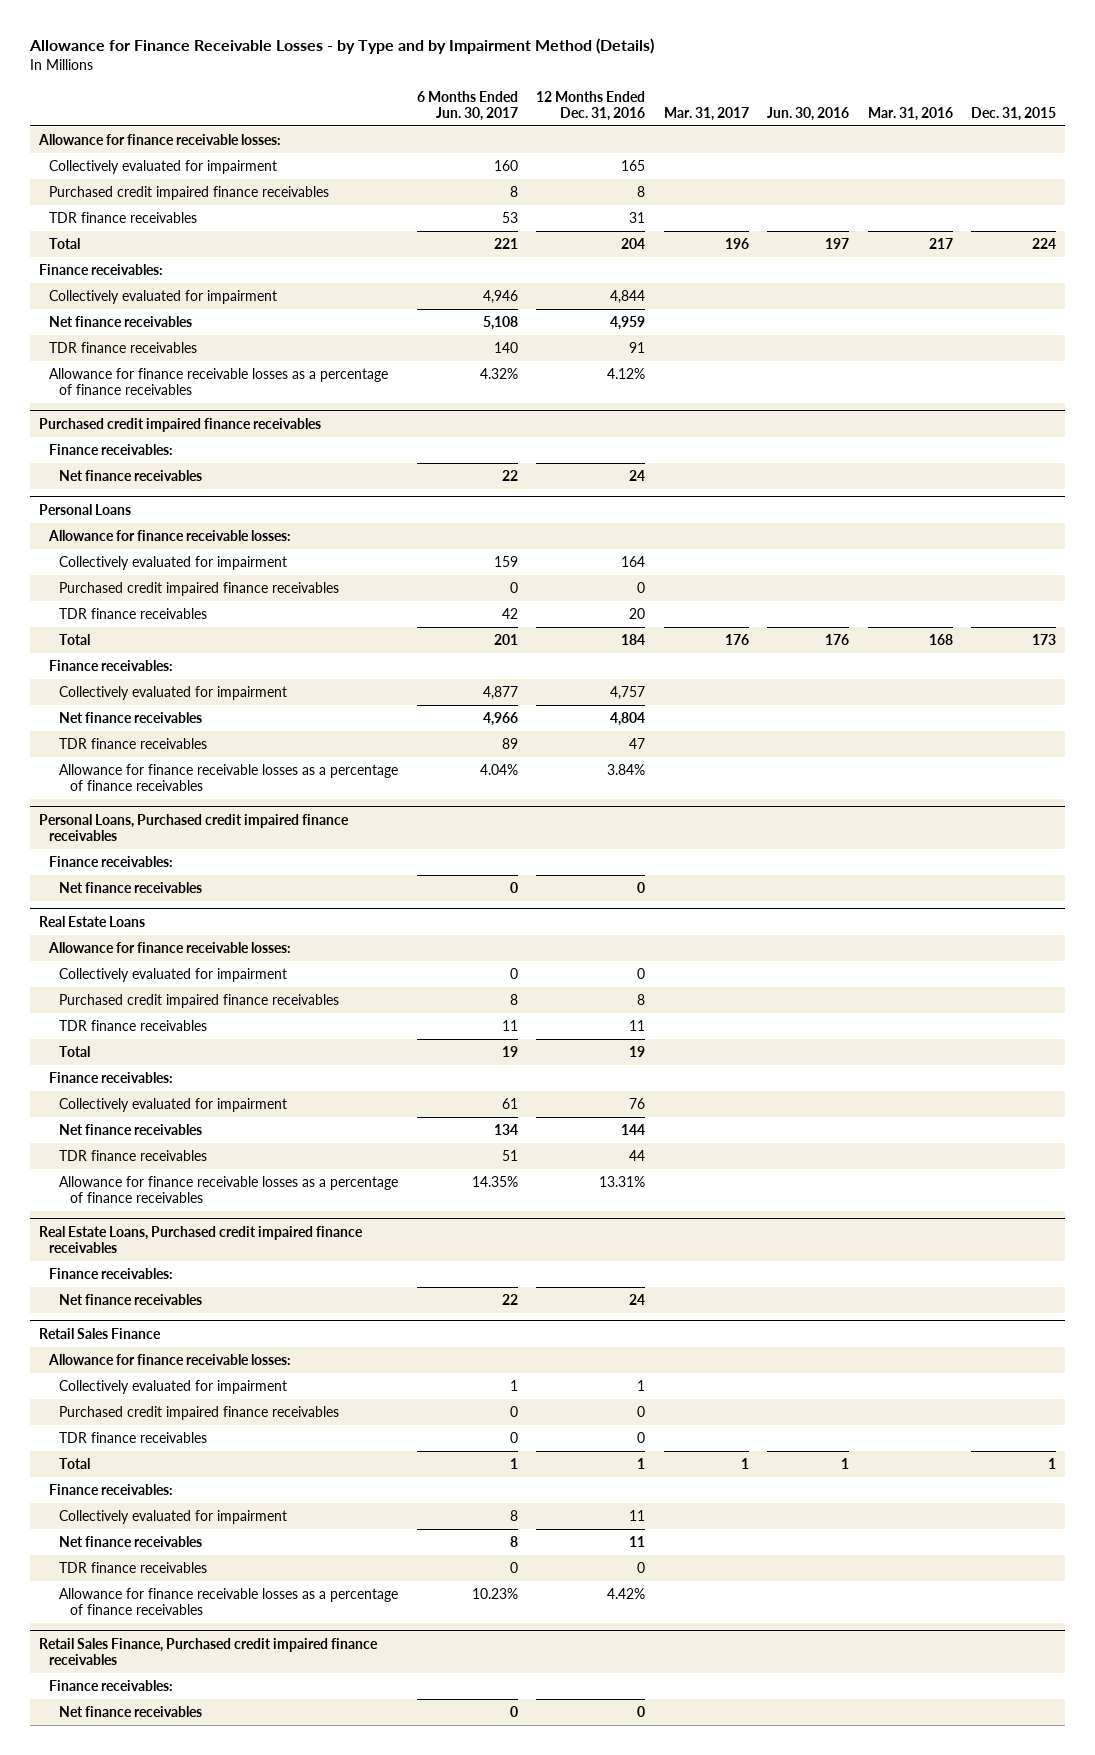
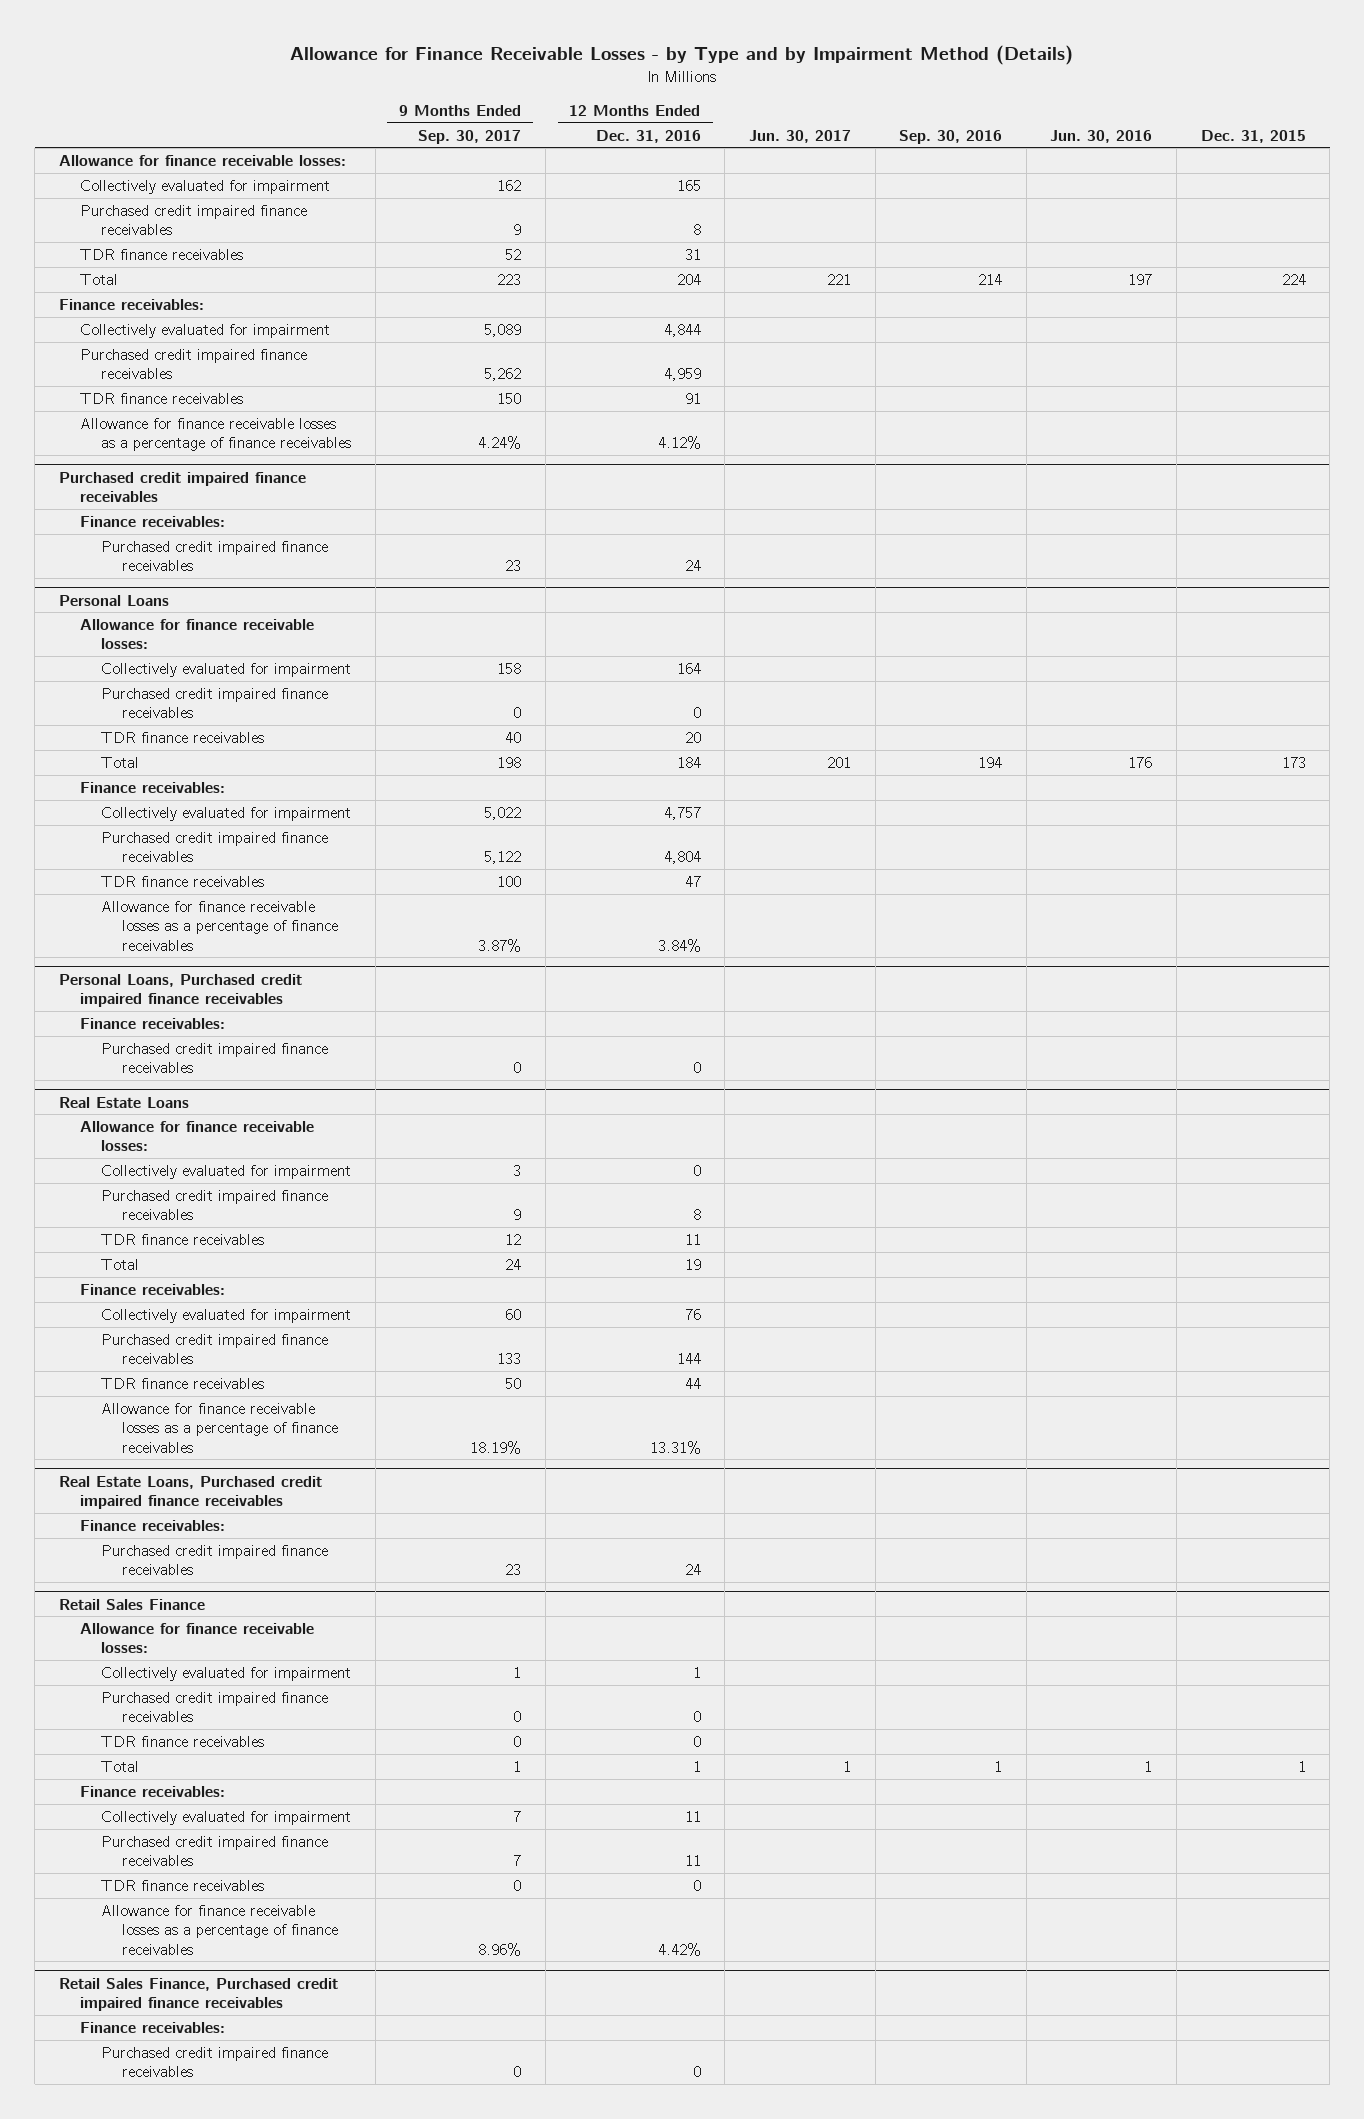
- | 6 Months Ended Jun. 30, 2017 | 12 Months Ended Dec. 31, 2016 | Mar. 31, 2017 | Jun. 30, 2016 | Mar. 31, 2016 | Dec. 31, 2015
+ | 9 Months Ended Sep. 30, 2017 | 12 Months Ended Dec. 31, 2016 | Jun. 30, 2017 | Sep. 30, 2016 | Jun. 30, 2016 | Dec. 31, 2015
- Net finance receivables | 5,108 | 4,959 | | | |
+ Purchased credit impaired finance receivables | 5,262 | 4,959 | | | |
@ Purchased credit impaired finance receivables
- Net finance receivables | 22 | 24 | | | |
+ Purchased credit impaired finance receivables | 23 | 24 | | | |
@ Personal Loans
- Net finance receivables | 4,966 | 4,804 | | | |
+ Purchased credit impaired finance receivables | 5,122 | 4,804 | | | |
@ Personal Loans, Purchased credit impaired finance receivables
- Net finance receivables | 0 | 0 | | | |
+ Purchased credit impaired finance receivables | 0 | 0 | | | |
@ Real Estate Loans
- Net finance receivables | 134 | 144 | | | |
+ Purchased credit impaired finance receivables | 133 | 144 | | | |
@ Real Estate Loans, Purchased credit impaired finance receivables
- Net finance receivables | 22 | 24 | | | |
+ Purchased credit impaired finance receivables | 23 | 24 | | | |
@ Retail Sales Finance
- Net finance receivables | 8 | 11 | | | |
+ Purchased credit impaired finance receivables | 7 | 11 | | | |
@ Retail Sales Finance, Purchased credit impaired finance receivables
- Net finance receivables | 0 | 0 | | | |
+ Purchased credit impaired finance receivables | 0 | 0 | | | |

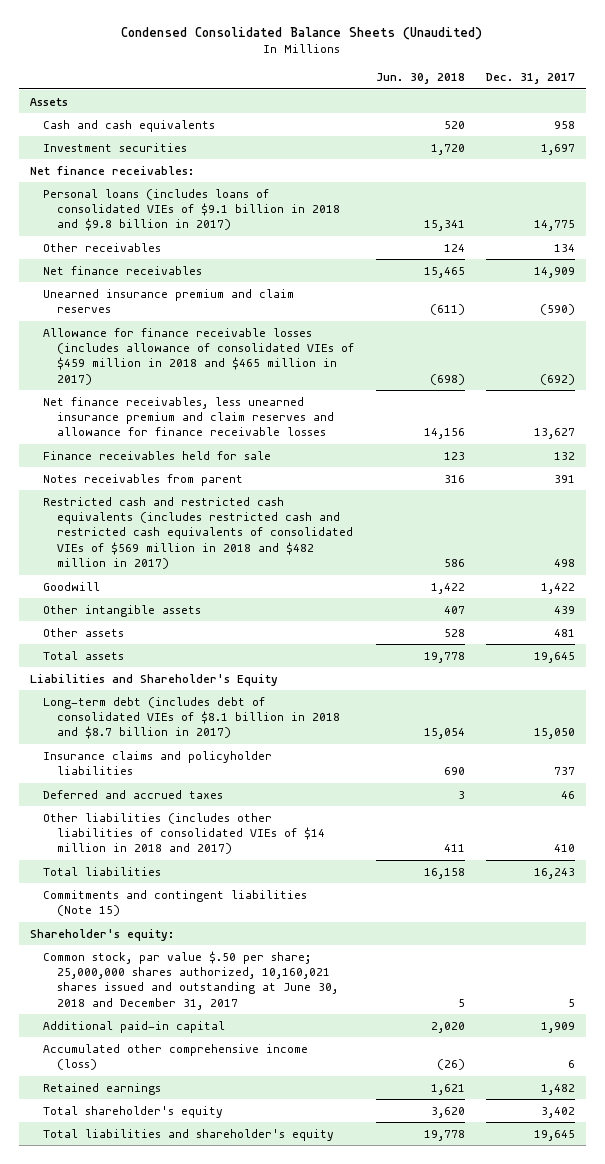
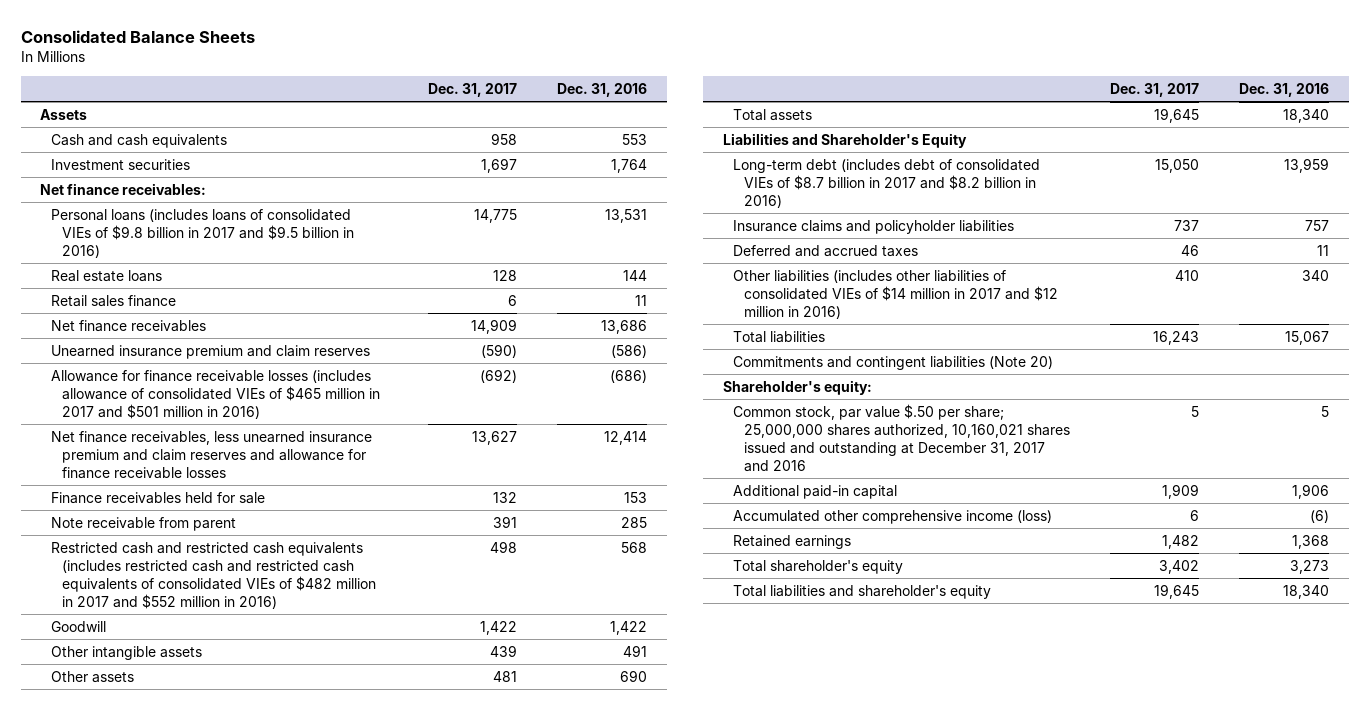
- Condensed Consolidated Balance Sheets (Unaudited)
+ Consolidated Balance Sheets
- | Jun. 30, 2018 | Dec. 31, 2017
+ | Dec. 31, 2017 | Dec. 31, 2016
- Personal loans (includes loans of consolidated VIEs of $9.1 billion in 2018 and $9.8 billion in 2017) | 15,341 | 14,775
- Other receivables | 124 | 134
+ Personal loans (includes loans of consolidated VIEs of $9.8 billion in 2017 and $9.5 billion in 2016) | 14,775 | 13,531
+ Real estate loans | 128 | 144
+ Retail sales finance | 6 | 11
- Allowance for finance receivable losses (includes allowance of consolidated VIEs of $459 million in 2018 and $465 million in 2017) | (698) | (692)
+ Allowance for finance receivable losses (includes allowance of consolidated VIEs of $465 million in 2017 and $501 million in 2016) | (692) | (686)
- Notes receivables from parent | 316 | 391
- Restricted cash and restricted cash equivalents (includes restricted cash and restricted cash equivalents of consolidated VIEs of $569 million in 2018 and $482 million in 2017) | 586 | 498
+ Note receivable from parent | 391 | 285
+ Restricted cash and restricted cash equivalents (includes restricted cash and restricted cash equivalents of consolidated VIEs of $482 million in 2017 and $552 million in 2016) | 498 | 568
- Long-term debt (includes debt of consolidated VIEs of $8.1 billion in 2018 and $8.7 billion in 2017) | 15,054 | 15,050
+ Long-term debt (includes debt of consolidated VIEs of $8.7 billion in 2017 and $8.2 billion in 2016) | 15,050 | 13,959
- Other liabilities (includes other liabilities of consolidated VIEs of $14 million in 2018 and 2017) | 411 | 410
+ Other liabilities (includes other liabilities of consolidated VIEs of $14 million in 2017 and $12 million in 2016) | 410 | 340
- Commitments and contingent liabilities (Note 15)
+ Commitments and contingent liabilities (Note 20)
- Common stock, par value $.50 per share; 25,000,000 shares authorized, 10,160,021 shares issued and outstanding at June 30, 2018 and December 31, 2017 | 5 | 5
+ Common stock, par value $.50 per share; 25,000,000 shares authorized, 10,160,021 shares issued and outstanding at December 31, 2017 and 2016 | 5 | 5

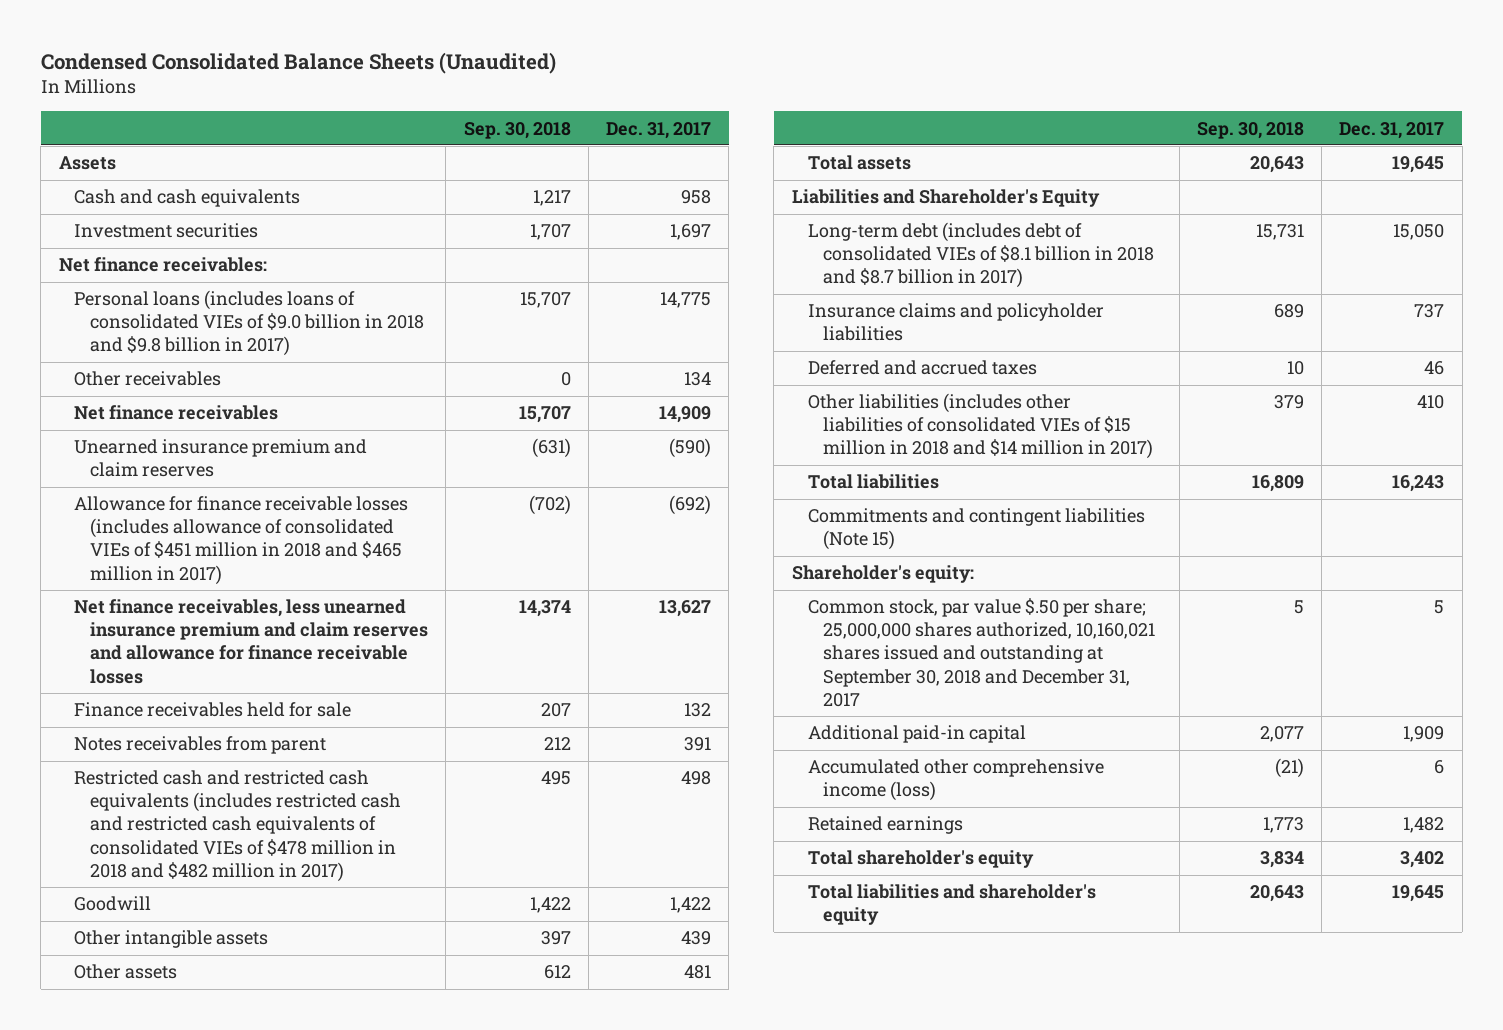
- Consolidated Balance Sheets
+ Condensed Consolidated Balance Sheets (Unaudited)
- | Dec. 31, 2017 | Dec. 31, 2016
+ | Sep. 30, 2018 | Dec. 31, 2017
- Personal loans (includes loans of consolidated VIEs of $9.8 billion in 2017 and $9.5 billion in 2016) | 14,775 | 13,531
- Real estate loans | 128 | 144
- Retail sales finance | 6 | 11
+ Personal loans (includes loans of consolidated VIEs of $9.0 billion in 2018 and $9.8 billion in 2017) | 15,707 | 14,775
+ Other receivables | 0 | 134
- Allowance for finance receivable losses (includes allowance of consolidated VIEs of $465 million in 2017 and $501 million in 2016) | (692) | (686)
+ Allowance for finance receivable losses (includes allowance of consolidated VIEs of $451 million in 2018 and $465 million in 2017) | (702) | (692)
- Note receivable from parent | 391 | 285
- Restricted cash and restricted cash equivalents (includes restricted cash and restricted cash equivalents of consolidated VIEs of $482 million in 2017 and $552 million in 2016) | 498 | 568
+ Notes receivables from parent | 212 | 391
+ Restricted cash and restricted cash equivalents (includes restricted cash and restricted cash equivalents of consolidated VIEs of $478 million in 2018 and $482 million in 2017) | 495 | 498
- Long-term debt (includes debt of consolidated VIEs of $8.7 billion in 2017 and $8.2 billion in 2016) | 15,050 | 13,959
+ Long-term debt (includes debt of consolidated VIEs of $8.1 billion in 2018 and $8.7 billion in 2017) | 15,731 | 15,050
- Other liabilities (includes other liabilities of consolidated VIEs of $14 million in 2017 and $12 million in 2016) | 410 | 340
+ Other liabilities (includes other liabilities of consolidated VIEs of $15 million in 2018 and $14 million in 2017) | 379 | 410
- Commitments and contingent liabilities (Note 20)
+ Commitments and contingent liabilities (Note 15)
- Common stock, par value $.50 per share; 25,000,000 shares authorized, 10,160,021 shares issued and outstanding at December 31, 2017 and 2016 | 5 | 5
+ Common stock, par value $.50 per share; 25,000,000 shares authorized, 10,160,021 shares issued and outstanding at September 30, 2018 and December 31, 2017 | 5 | 5

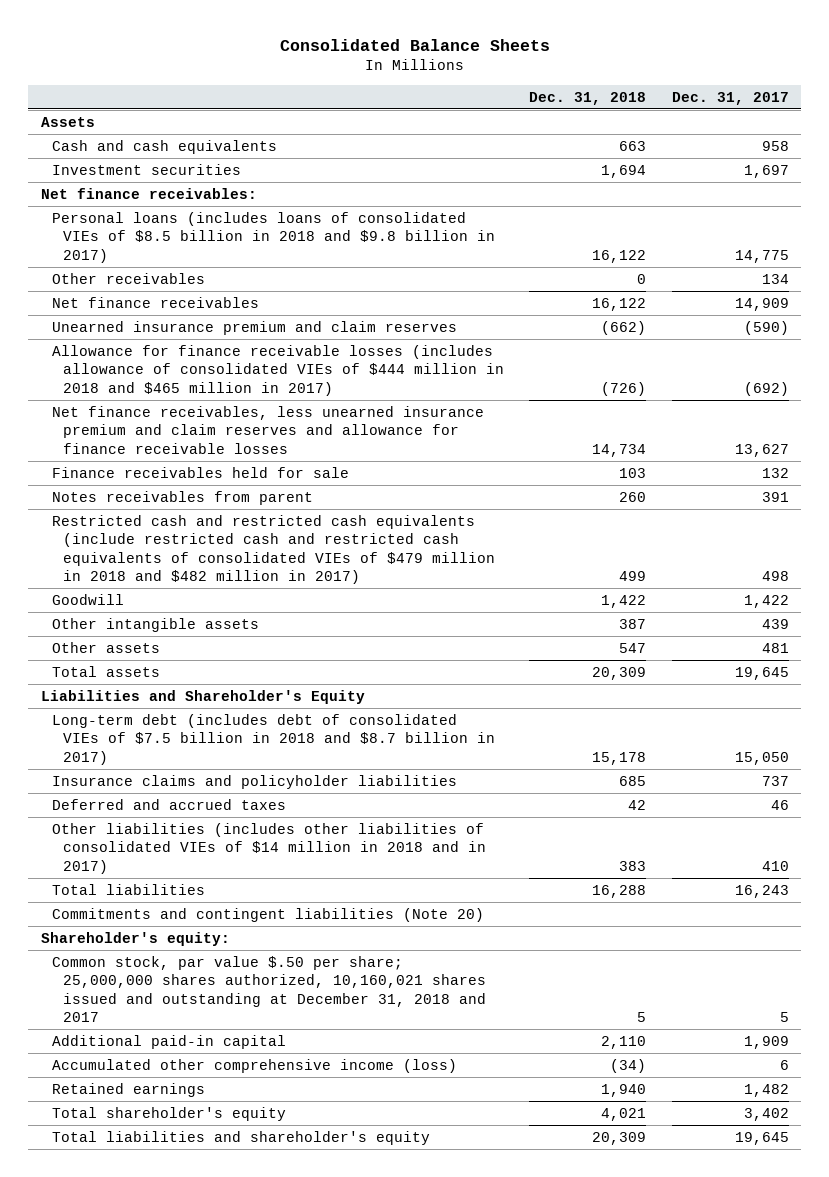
- Condensed Consolidated Balance Sheets (Unaudited)
+ Consolidated Balance Sheets
- | Sep. 30, 2018 | Dec. 31, 2017
+ | Dec. 31, 2018 | Dec. 31, 2017
- Personal loans (includes loans of consolidated VIEs of $9.0 billion in 2018 and $9.8 billion in 2017) | 15,707 | 14,775
+ Personal loans (includes loans of consolidated VIEs of $8.5 billion in 2018 and $9.8 billion in 2017) | 16,122 | 14,775
- Allowance for finance receivable losses (includes allowance of consolidated VIEs of $451 million in 2018 and $465 million in 2017) | (702) | (692)
+ Allowance for finance receivable losses (includes allowance of consolidated VIEs of $444 million in 2018 and $465 million in 2017) | (726) | (692)
- Restricted cash and restricted cash equivalents (includes restricted cash and restricted cash equivalents of consolidated VIEs of $478 million in 2018 and $482 million in 2017) | 495 | 498
+ Restricted cash and restricted cash equivalents (include restricted cash and restricted cash equivalents of consolidated VIEs of $479 million in 2018 and $482 million in 2017) | 499 | 498
- Long-term debt (includes debt of consolidated VIEs of $8.1 billion in 2018 and $8.7 billion in 2017) | 15,731 | 15,050
+ Long-term debt (includes debt of consolidated VIEs of $7.5 billion in 2018 and $8.7 billion in 2017) | 15,178 | 15,050
- Other liabilities (includes other liabilities of consolidated VIEs of $15 million in 2018 and $14 million in 2017) | 379 | 410
+ Other liabilities (includes other liabilities of consolidated VIEs of $14 million in 2018 and in 2017) | 383 | 410
- Commitments and contingent liabilities (Note 15)
+ Commitments and contingent liabilities (Note 20)
- Common stock, par value $.50 per share; 25,000,000 shares authorized, 10,160,021 shares issued and outstanding at September 30, 2018 and December 31, 2017 | 5 | 5
+ Common stock, par value $.50 per share; 25,000,000 shares authorized, 10,160,021 shares issued and outstanding at December 31, 2018 and 2017 | 5 | 5

